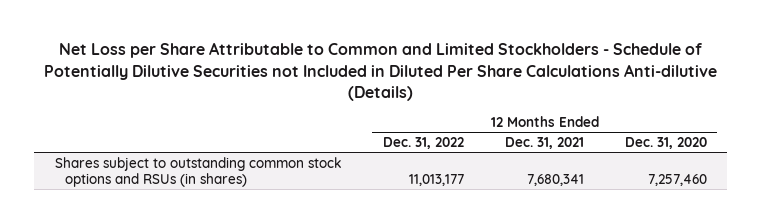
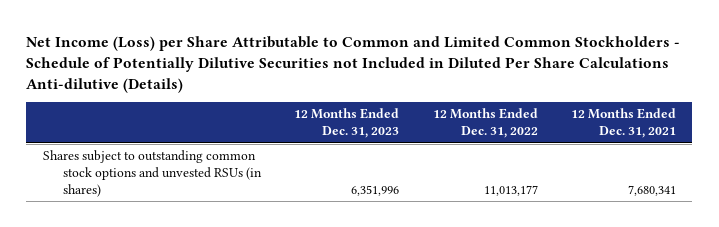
- Net Loss per Share Attributable to Common and Limited Stockholders - Schedule of Potentially Dilutive Securities not Included in Diluted Per Share Calculations Anti-dilutive (Details)
+ Net Income (Loss) per Share Attributable to Common and Limited Common Stockholders - Schedule of Potentially Dilutive Securities not Included in Diluted Per Share Calculations Anti-dilutive (Details)
- | 12 Months Ended Dec. 31, 2022 | 12 Months Ended Dec. 31, 2021 | 12 Months Ended Dec. 31, 2020
+ | 12 Months Ended Dec. 31, 2023 | 12 Months Ended Dec. 31, 2022 | 12 Months Ended Dec. 31, 2021
- Shares subject to outstanding common stock options and RSUs (in shares) | 11,013,177 | 7,680,341 | 7,257,460
+ Shares subject to outstanding common stock options and unvested RSUs (in shares) | 6,351,996 | 11,013,177 | 7,680,341

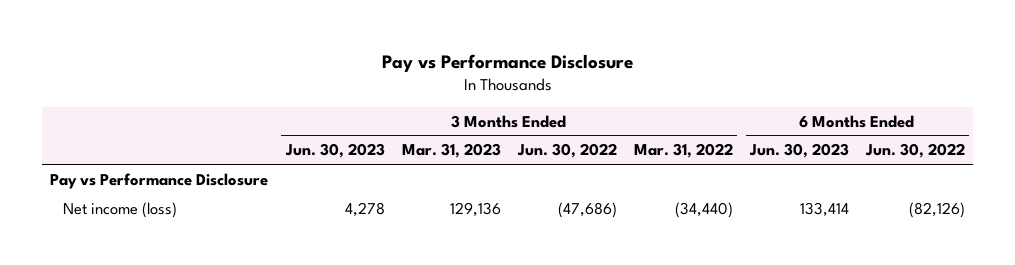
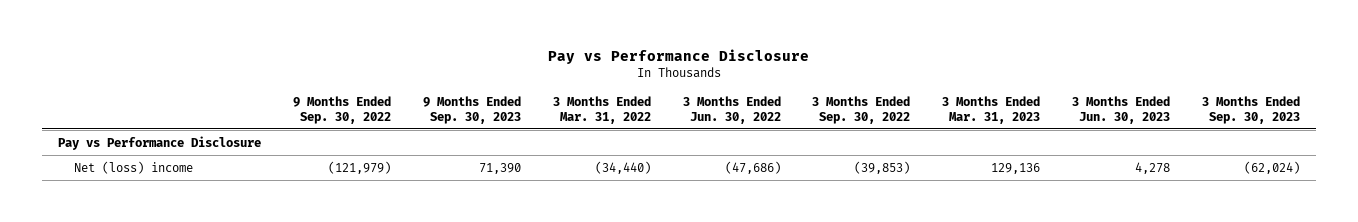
- | 3 Months Ended Jun. 30, 2023 | 3 Months Ended Mar. 31, 2023 | 3 Months Ended Jun. 30, 2022 | 3 Months Ended Mar. 31, 2022 | 6 Months Ended Jun. 30, 2023 | 6 Months Ended Jun. 30, 2022
+ | 9 Months Ended Sep. 30, 2022 | 9 Months Ended Sep. 30, 2023 | 3 Months Ended Mar. 31, 2022 | 3 Months Ended Jun. 30, 2022 | 3 Months Ended Sep. 30, 2022 | 3 Months Ended Mar. 31, 2023 | 3 Months Ended Jun. 30, 2023 | 3 Months Ended Sep. 30, 2023
- Net income (loss) | 4,278 | 129,136 | (47,686) | (34,440) | 133,414 | (82,126)
+ Net (loss) income | (121,979) | 71,390 | (34,440) | (47,686) | (39,853) | 129,136 | 4,278 | (62,024)

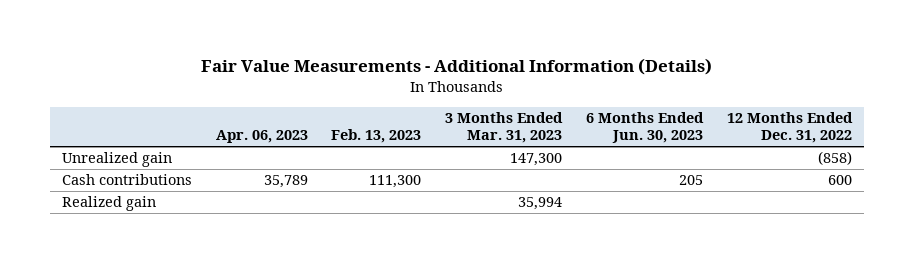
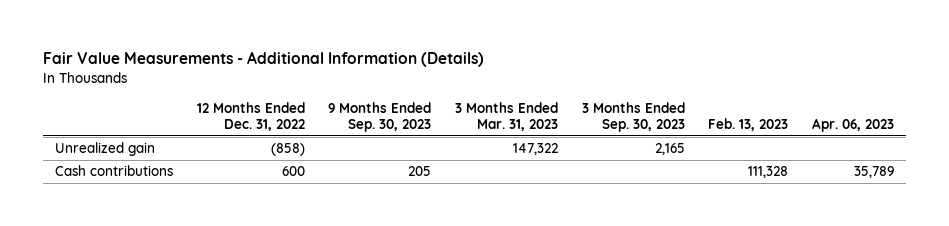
- | Apr. 06, 2023 | Feb. 13, 2023 | 3 Months Ended Mar. 31, 2023 | 6 Months Ended Jun. 30, 2023 | 12 Months Ended Dec. 31, 2022
+ | 12 Months Ended Dec. 31, 2022 | 9 Months Ended Sep. 30, 2023 | 3 Months Ended Mar. 31, 2023 | 3 Months Ended Sep. 30, 2023 | Feb. 13, 2023 | Apr. 06, 2023
- Unrealized gain | | | 147,300 | | (858)
- Cash contributions | 35,789 | 111,300 | | 205 | 600
- Realized gain | | | 35,994 | |
+ Unrealized gain | (858) | | 147,322 | 2,165 | |
+ Cash contributions | 600 | 205 | | | 111,328 | 35,789

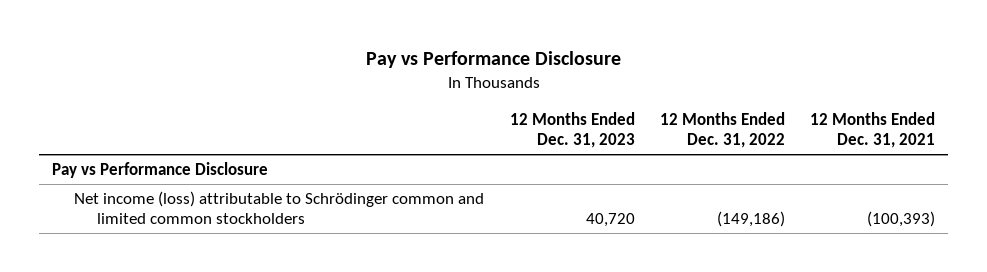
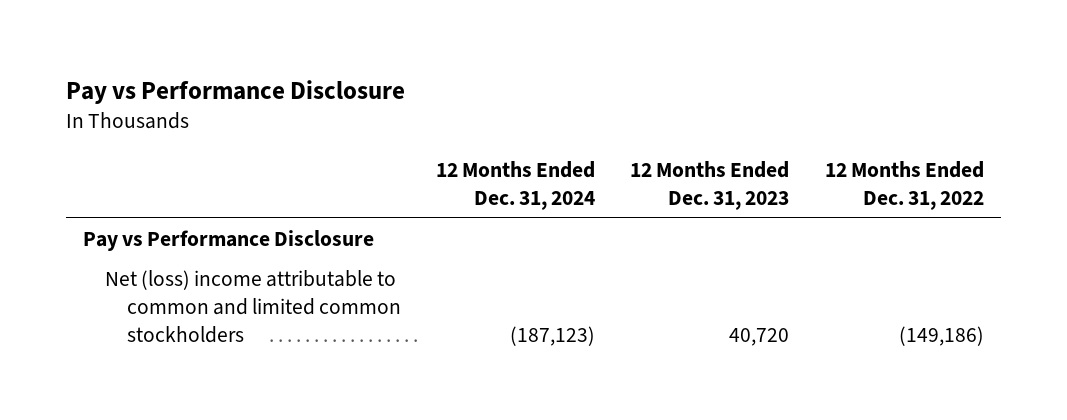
- | 12 Months Ended Dec. 31, 2023 | 12 Months Ended Dec. 31, 2022 | 12 Months Ended Dec. 31, 2021
+ | 12 Months Ended Dec. 31, 2024 | 12 Months Ended Dec. 31, 2023 | 12 Months Ended Dec. 31, 2022
- Net income (loss) attributable to Schrödinger common and limited common stockholders | 40,720 | (149,186) | (100,393)
+ Net (loss) income attributable to common and limited common stockholders | (187,123) | 40,720 | (149,186)

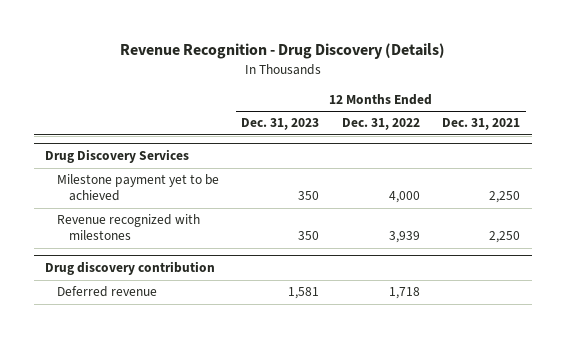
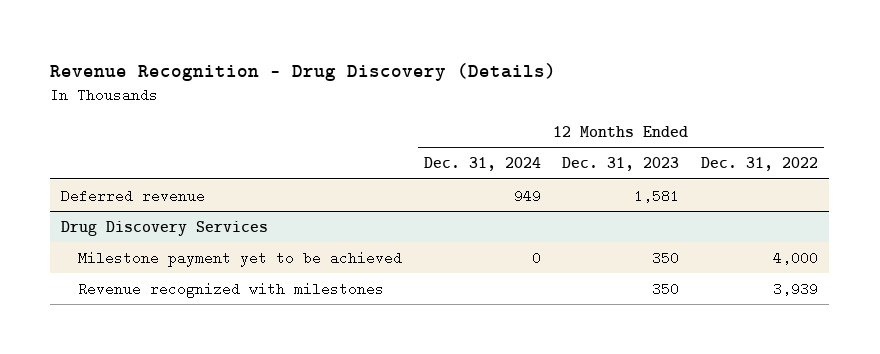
- | 12 Months Ended Dec. 31, 2023 | 12 Months Ended Dec. 31, 2022 | 12 Months Ended Dec. 31, 2021
+ | 12 Months Ended Dec. 31, 2024 | 12 Months Ended Dec. 31, 2023 | 12 Months Ended Dec. 31, 2022
+ Deferred revenue | 949 | 1,581 |
- Drug discovery contribution
- Deferred revenue | 1,581 | 1,718 |

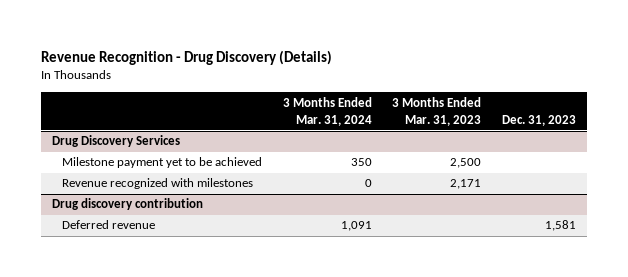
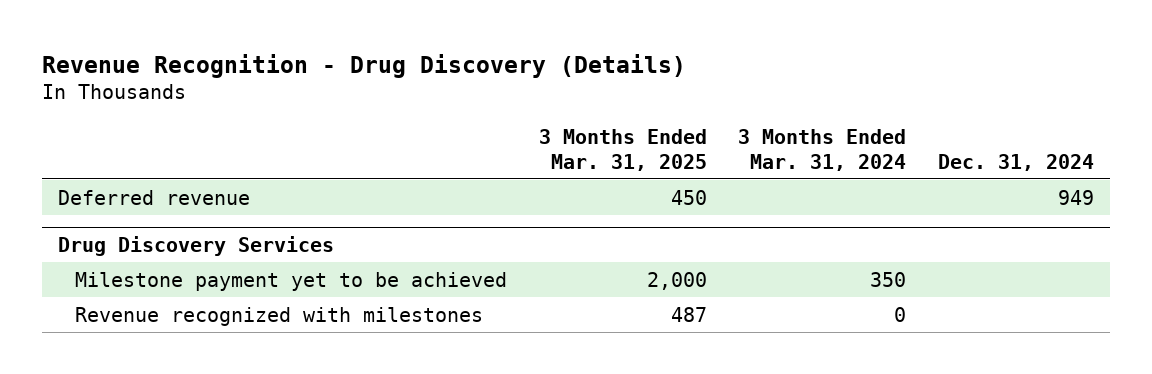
- | 3 Months Ended Mar. 31, 2024 | 3 Months Ended Mar. 31, 2023 | Dec. 31, 2023
+ | 3 Months Ended Mar. 31, 2025 | 3 Months Ended Mar. 31, 2024 | Dec. 31, 2024
+ Deferred revenue | 450 | | 949
- Drug discovery contribution
- Deferred revenue | 1,091 | | 1,581

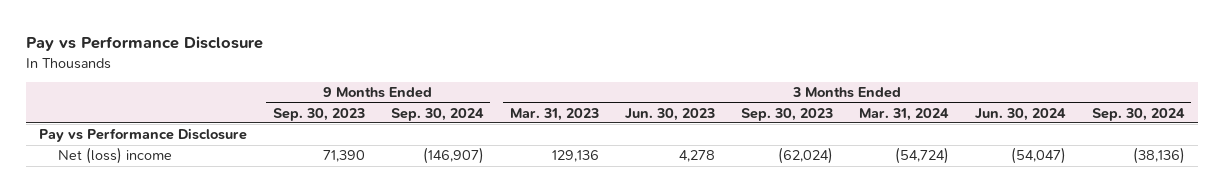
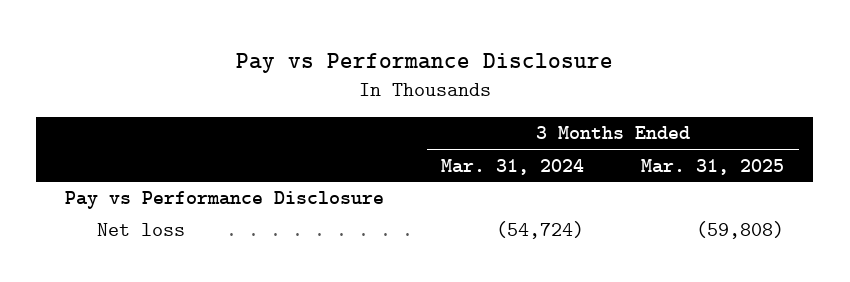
- | 9 Months Ended Sep. 30, 2023 | 9 Months Ended Sep. 30, 2024 | 3 Months Ended Mar. 31, 2023 | 3 Months Ended Jun. 30, 2023 | 3 Months Ended Sep. 30, 2023 | 3 Months Ended Mar. 31, 2024 | 3 Months Ended Jun. 30, 2024 | 3 Months Ended Sep. 30, 2024
+ | 3 Months Ended Mar. 31, 2024 | 3 Months Ended Mar. 31, 2025
- Net (loss) income | 71,390 | (146,907) | 129,136 | 4,278 | (62,024) | (54,724) | (54,047) | (38,136)
+ Net loss | (54,724) | (59,808)

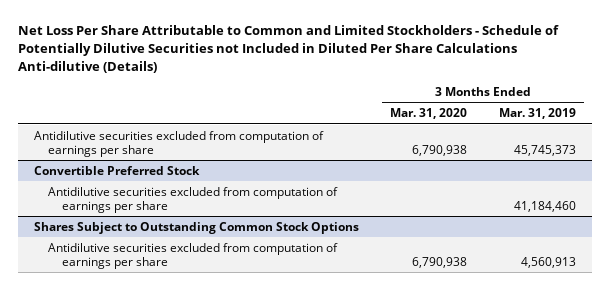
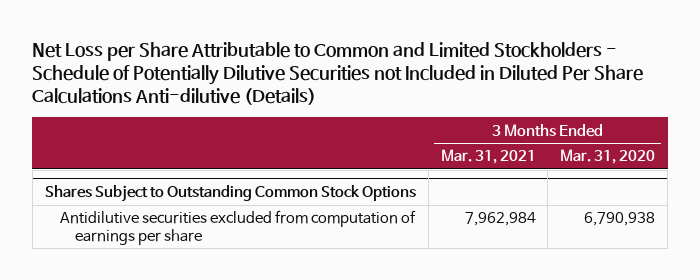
- Net Loss Per Share Attributable to Common and Limited Stockholders - Schedule of Potentially Dilutive Securities not Included in Diluted Per Share Calculations Anti-dilutive (Details)
+ Net Loss per Share Attributable to Common and Limited Stockholders - Schedule of Potentially Dilutive Securities not Included in Diluted Per Share Calculations Anti-dilutive (Details)
- | 3 Months Ended Mar. 31, 2020 | 3 Months Ended Mar. 31, 2019
+ | 3 Months Ended Mar. 31, 2021 | 3 Months Ended Mar. 31, 2020
- Antidilutive securities excluded from computation of earnings per share | 6,790,938 | 45,745,373
- Convertible Preferred Stock
- Antidilutive securities excluded from computation of earnings per share | | 41,184,460

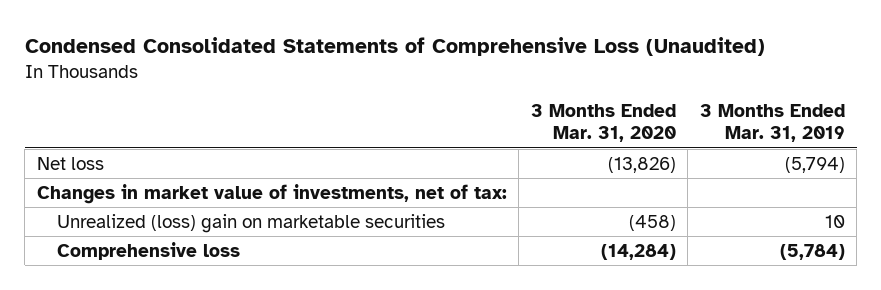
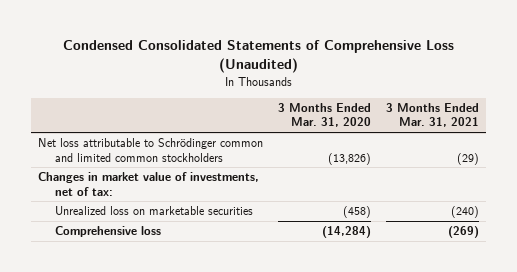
- | 3 Months Ended Mar. 31, 2020 | 3 Months Ended Mar. 31, 2019
+ | 3 Months Ended Mar. 31, 2020 | 3 Months Ended Mar. 31, 2021
- Net loss | (13,826) | (5,794)
+ Net loss attributable to Schrödinger common and limited common stockholders | (13,826) | (29)
- Unrealized (loss) gain on marketable securities | (458) | 10
+ Unrealized loss on marketable securities | (458) | (240)

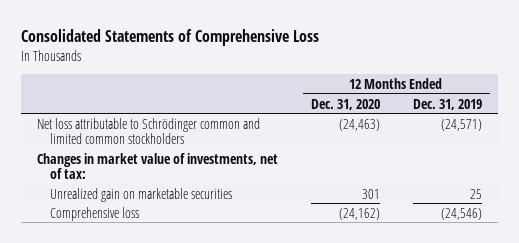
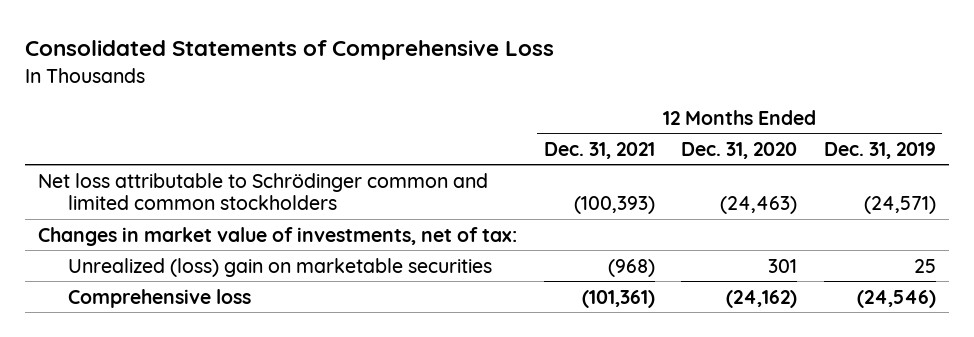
- | 12 Months Ended Dec. 31, 2020 | 12 Months Ended Dec. 31, 2019
+ | 12 Months Ended Dec. 31, 2021 | 12 Months Ended Dec. 31, 2020 | 12 Months Ended Dec. 31, 2019
- Unrealized gain on marketable securities | 301 | 25
+ Unrealized (loss) gain on marketable securities | (968) | 301 | 25

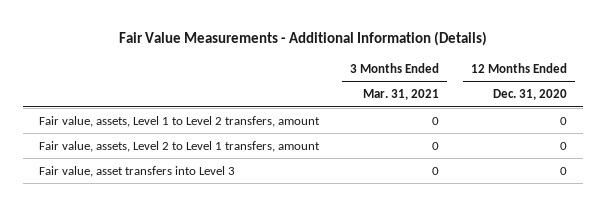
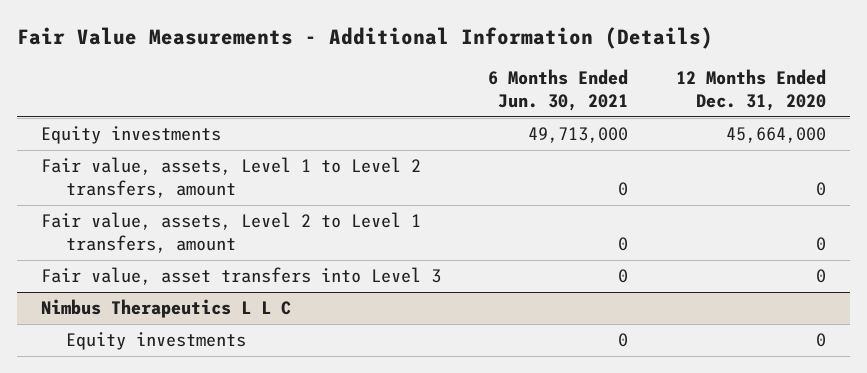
- | 3 Months Ended Mar. 31, 2021 | 12 Months Ended Dec. 31, 2020
+ | 6 Months Ended Jun. 30, 2021 | 12 Months Ended Dec. 31, 2020
+ Equity investments | 49,713,000 | 45,664,000
+ Nimbus Therapeutics L L C
+ Equity investments | 0 | 0

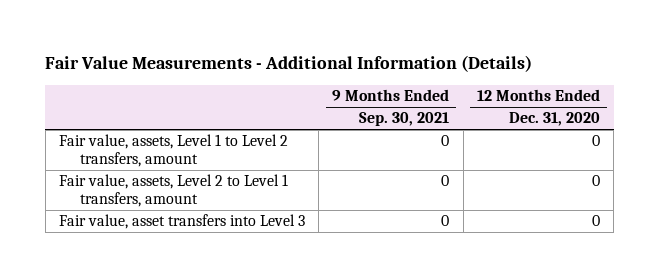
- | 6 Months Ended Jun. 30, 2021 | 12 Months Ended Dec. 31, 2020
+ | 9 Months Ended Sep. 30, 2021 | 12 Months Ended Dec. 31, 2020
- Equity investments | 49,713,000 | 45,664,000
- Nimbus Therapeutics L L C
- Equity investments | 0 | 0

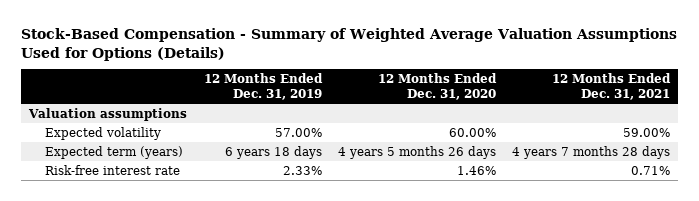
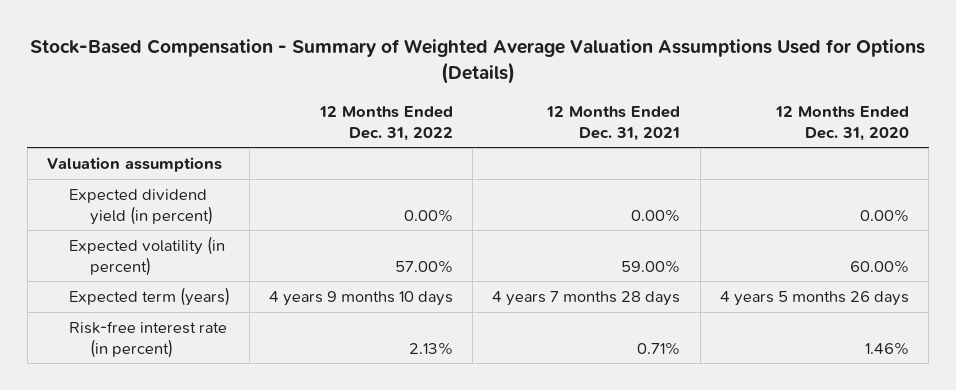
- | 12 Months Ended Dec. 31, 2019 | 12 Months Ended Dec. 31, 2020 | 12 Months Ended Dec. 31, 2021
+ | 12 Months Ended Dec. 31, 2022 | 12 Months Ended Dec. 31, 2021 | 12 Months Ended Dec. 31, 2020
- Expected volatility | 57.00% | 60.00% | 59.00%
+ Expected dividend yield (in percent) | 0.00% | 0.00% | 0.00%
+ Expected volatility (in percent) | 57.00% | 59.00% | 60.00%
- Risk-free interest rate | 2.33% | 1.46% | 0.71%
+ Risk-free interest rate (in percent) | 2.13% | 0.71% | 1.46%

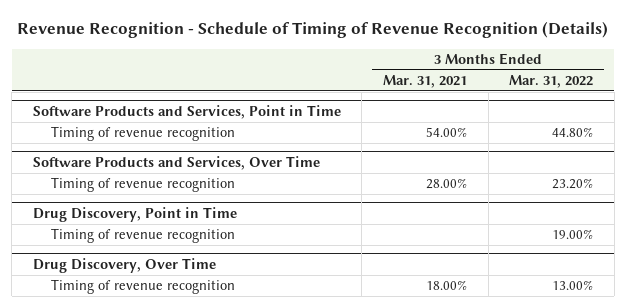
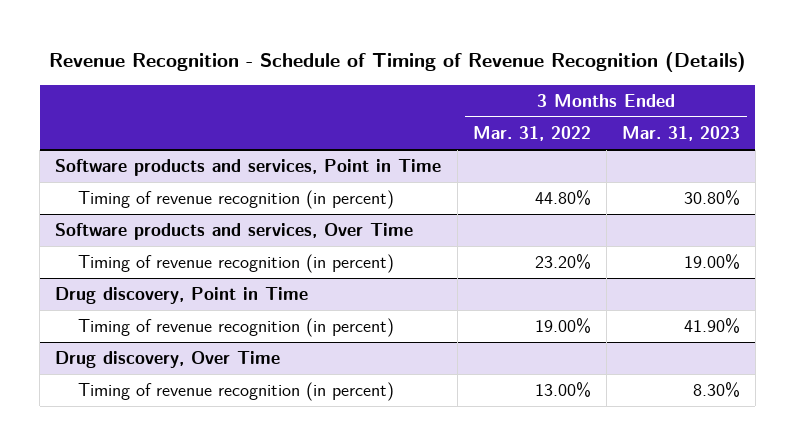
- | 3 Months Ended Mar. 31, 2021 | 3 Months Ended Mar. 31, 2022
+ | 3 Months Ended Mar. 31, 2022 | 3 Months Ended Mar. 31, 2023
- Software Products and Services, Point in Time
- Timing of revenue recognition | 54.00% | 44.80%
- Software Products and Services, Over Time
- Timing of revenue recognition | 28.00% | 23.20%
- Drug Discovery, Point in Time
- Timing of revenue recognition | | 19.00%
- Drug Discovery, Over Time
- Timing of revenue recognition | 18.00% | 13.00%
+ Software products and services, Point in Time
+ Timing of revenue recognition (in percent) | 44.80% | 30.80%
+ Software products and services, Over Time
+ Timing of revenue recognition (in percent) | 23.20% | 19.00%
+ Drug discovery, Point in Time
+ Timing of revenue recognition (in percent) | 19.00% | 41.90%
+ Drug discovery, Over Time
+ Timing of revenue recognition (in percent) | 13.00% | 8.30%

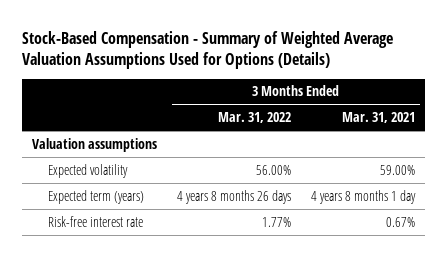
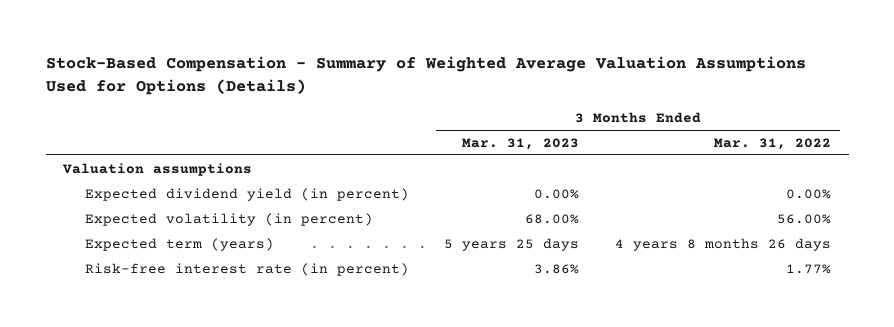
- | 3 Months Ended Mar. 31, 2022 | 3 Months Ended Mar. 31, 2021
+ | 3 Months Ended Mar. 31, 2023 | 3 Months Ended Mar. 31, 2022
- Expected volatility | 56.00% | 59.00%
+ Expected dividend yield (in percent) | 0.00% | 0.00%
+ Expected volatility (in percent) | 68.00% | 56.00%
- Risk-free interest rate | 1.77% | 0.67%
+ Risk-free interest rate (in percent) | 3.86% | 1.77%

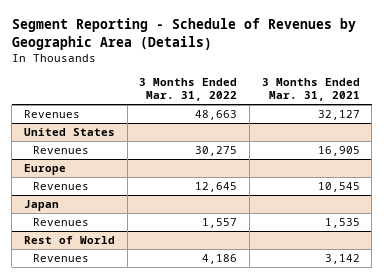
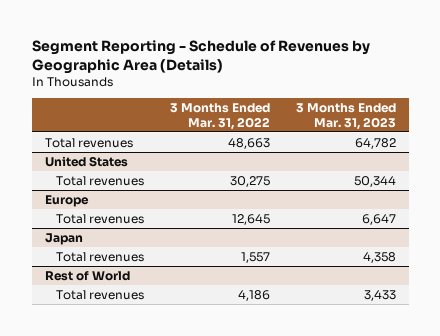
- | 3 Months Ended Mar. 31, 2022 | 3 Months Ended Mar. 31, 2021
+ | 3 Months Ended Mar. 31, 2022 | 3 Months Ended Mar. 31, 2023
- Revenues | 48,663 | 32,127
+ Total revenues | 48,663 | 64,782
@ United States
- Revenues | 30,275 | 16,905
+ Total revenues | 30,275 | 50,344
@ Europe
- Revenues | 12,645 | 10,545
+ Total revenues | 12,645 | 6,647
@ Japan
- Revenues | 1,557 | 1,535
+ Total revenues | 1,557 | 4,358
@ Rest of World
- Revenues | 4,186 | 3,142
+ Total revenues | 4,186 | 3,433

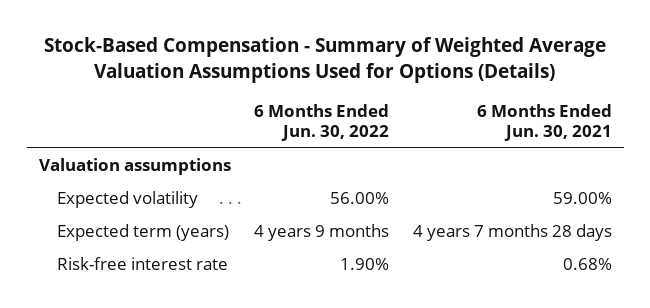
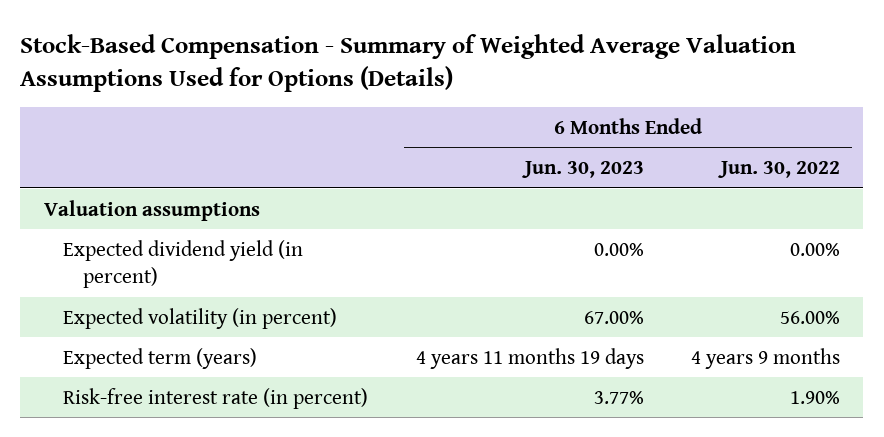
- | 6 Months Ended Jun. 30, 2022 | 6 Months Ended Jun. 30, 2021
+ | 6 Months Ended Jun. 30, 2023 | 6 Months Ended Jun. 30, 2022
- Expected volatility | 56.00% | 59.00%
+ Expected dividend yield (in percent) | 0.00% | 0.00%
+ Expected volatility (in percent) | 67.00% | 56.00%
- Risk-free interest rate | 1.90% | 0.68%
+ Risk-free interest rate (in percent) | 3.77% | 1.90%

